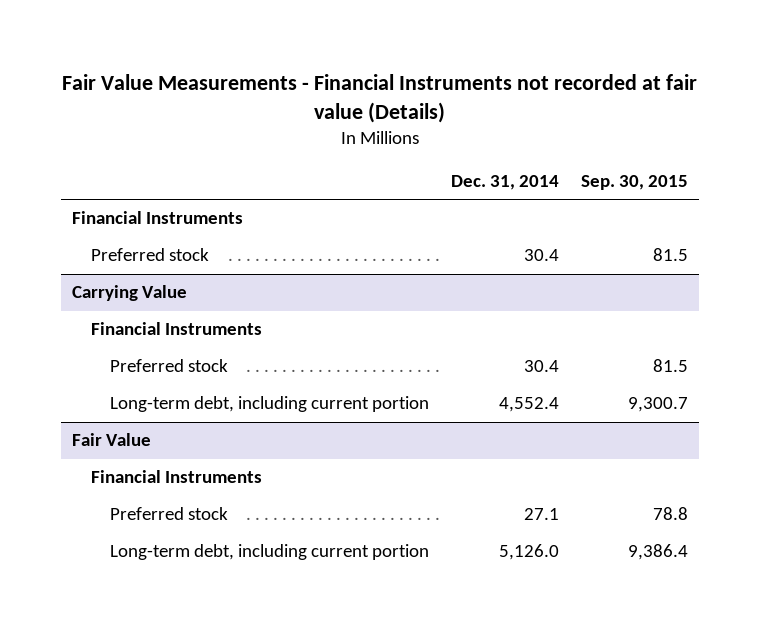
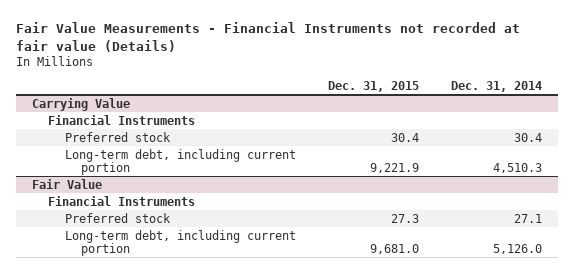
- | Dec. 31, 2014 | Sep. 30, 2015
+ | Dec. 31, 2015 | Dec. 31, 2014
- Financial Instruments
- Preferred stock | 30.4 | 81.5
@ Carrying Value
- Long-term debt, including current portion | 4,552.4 | 9,300.7
+ Long-term debt, including current portion | 9,221.9 | 4,510.3

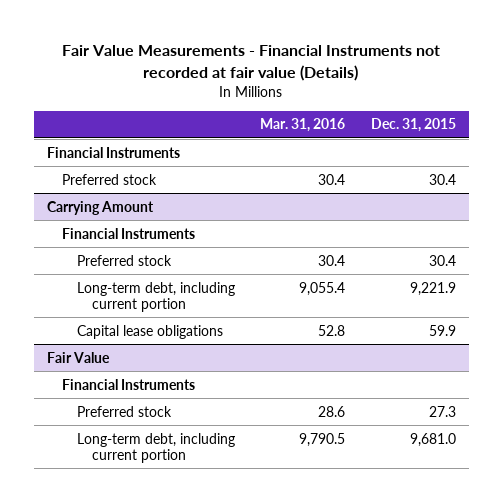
- | Dec. 31, 2015 | Dec. 31, 2014
+ | Mar. 31, 2016 | Dec. 31, 2015
- Carrying Value
+ Carrying Amount
+ Financial Instruments
+ Preferred stock | 30.4 | 30.4
+ Capital lease obligations | 52.8 | 59.9

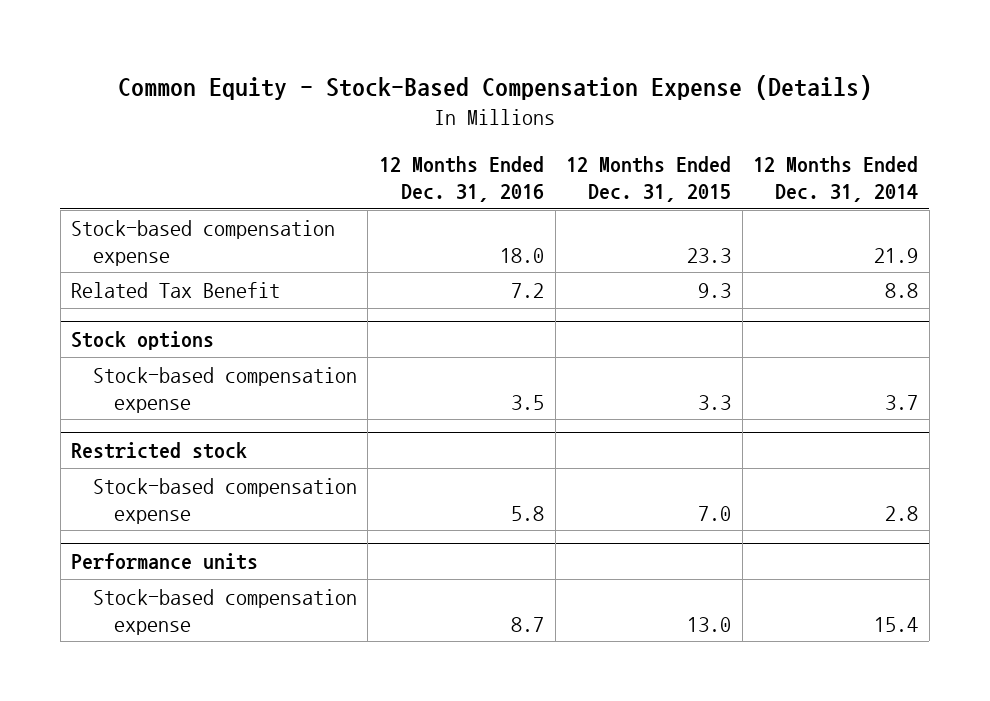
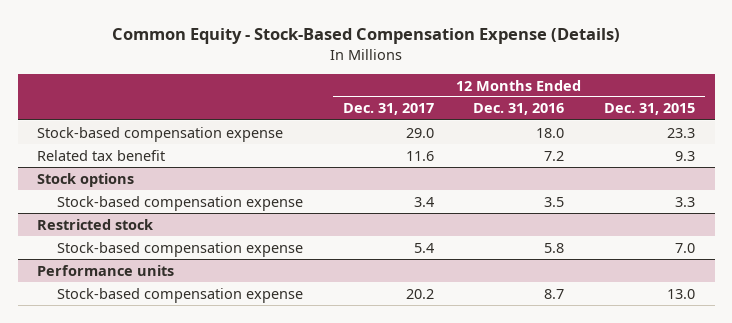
- | 12 Months Ended Dec. 31, 2016 | 12 Months Ended Dec. 31, 2015 | 12 Months Ended Dec. 31, 2014
+ | 12 Months Ended Dec. 31, 2017 | 12 Months Ended Dec. 31, 2016 | 12 Months Ended Dec. 31, 2015
- Related Tax Benefit | 7.2 | 9.3 | 8.8
+ Related tax benefit | 11.6 | 7.2 | 9.3

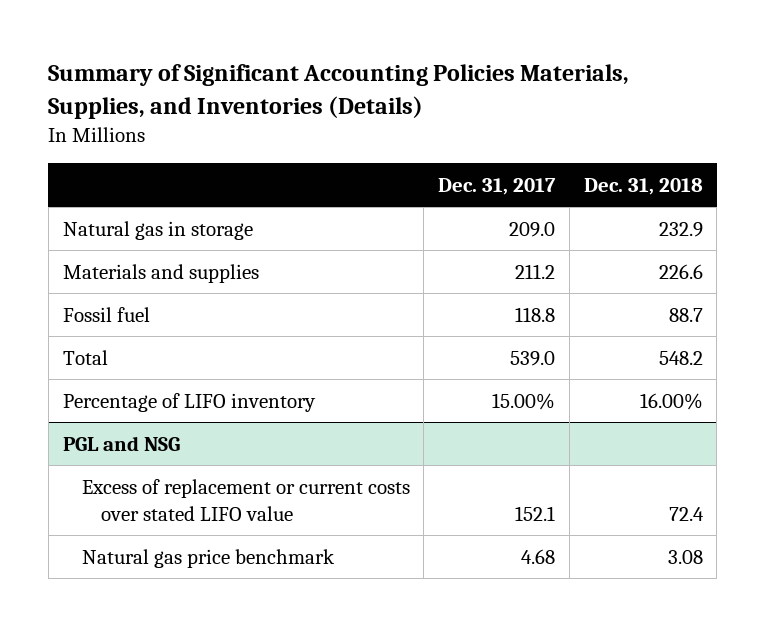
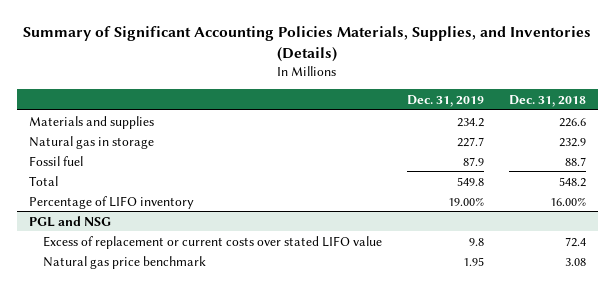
- | Dec. 31, 2017 | Dec. 31, 2018
+ | Dec. 31, 2019 | Dec. 31, 2018
moved down: Natural gas in storage | 227.7 | 232.9

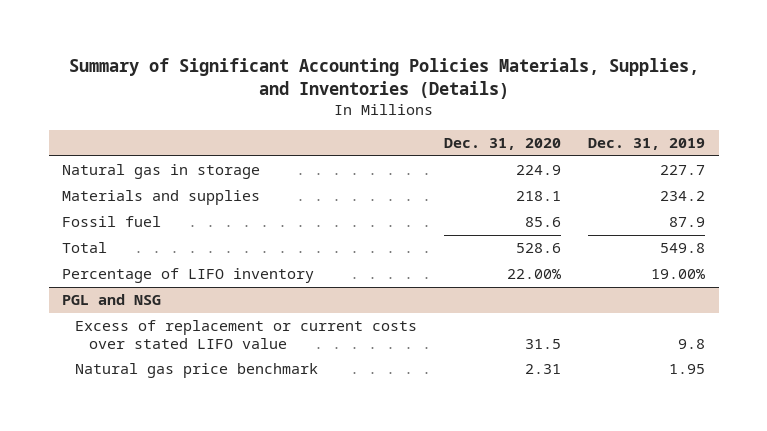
- | Dec. 31, 2019 | Dec. 31, 2018
+ | Dec. 31, 2020 | Dec. 31, 2019
moved down: Materials and supplies | 218.1 | 234.2

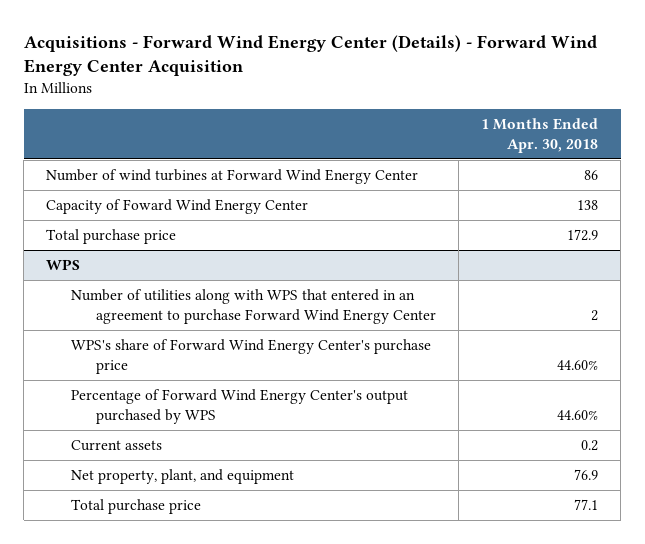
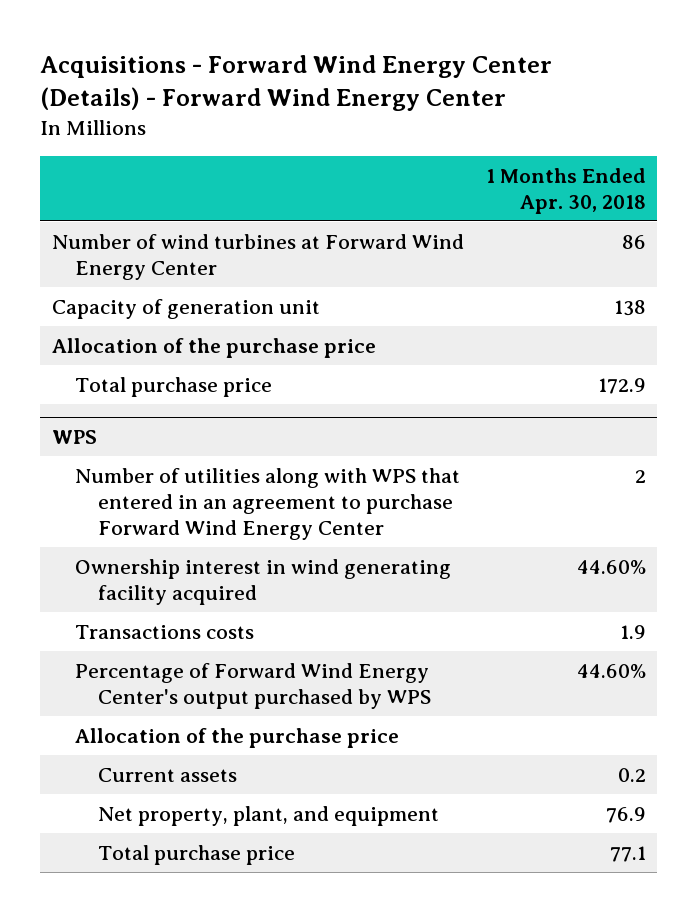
- Acquisitions - Forward Wind Energy Center (Details) - Forward Wind Energy Center Acquisition
+ Acquisitions - Forward Wind Energy Center (Details) - Forward Wind Energy Center
- Capacity of Foward Wind Energy Center | 138
+ Capacity of generation unit | 138
+ Allocation of the purchase price
@ WPS
- WPS's share of Forward Wind Energy Center's purchase price | 44.60%
+ Ownership interest in wind generating facility acquired | 44.60%
+ Transactions costs | 1.9
+ Allocation of the purchase price

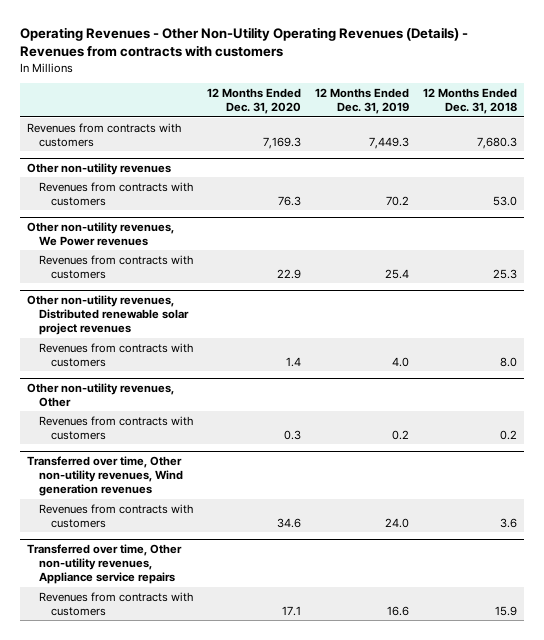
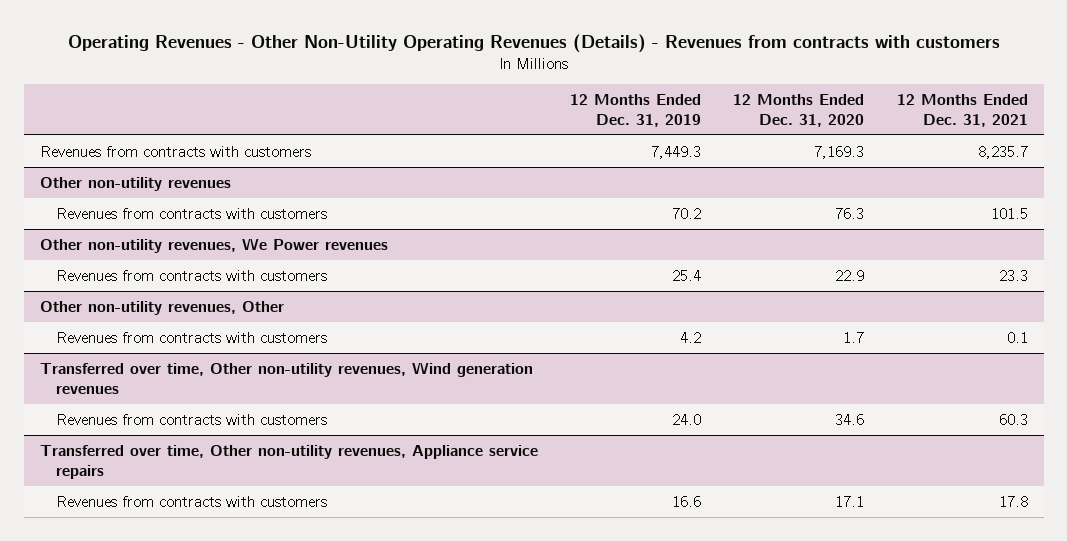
- | 12 Months Ended Dec. 31, 2020 | 12 Months Ended Dec. 31, 2019 | 12 Months Ended Dec. 31, 2018
+ | 12 Months Ended Dec. 31, 2019 | 12 Months Ended Dec. 31, 2020 | 12 Months Ended Dec. 31, 2021
- Other non-utility revenues, Distributed renewable solar project revenues
- Revenues from contracts with customers | 1.4 | 4.0 | 8.0
@ Other non-utility revenues, Other
- Revenues from contracts with customers | 0.3 | 0.2 | 0.2
+ Revenues from contracts with customers | 4.2 | 1.7 | 0.1

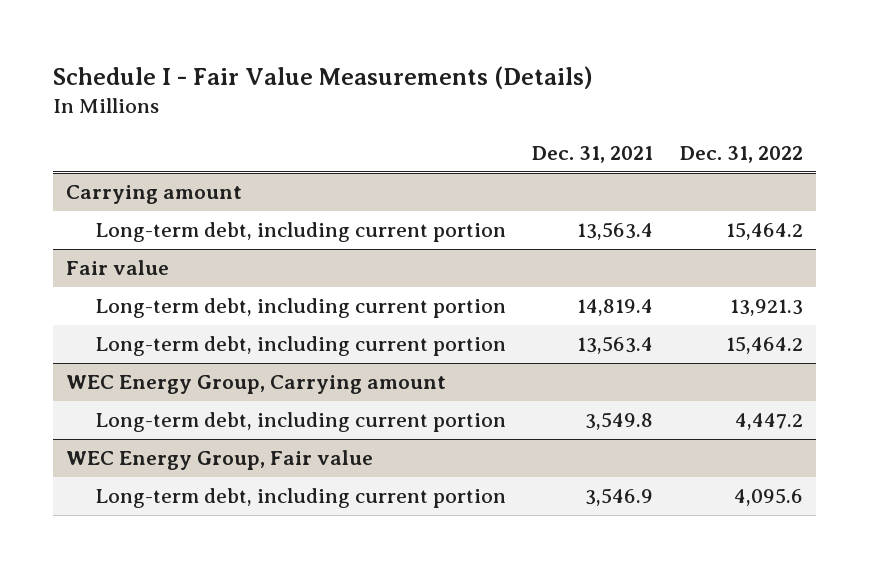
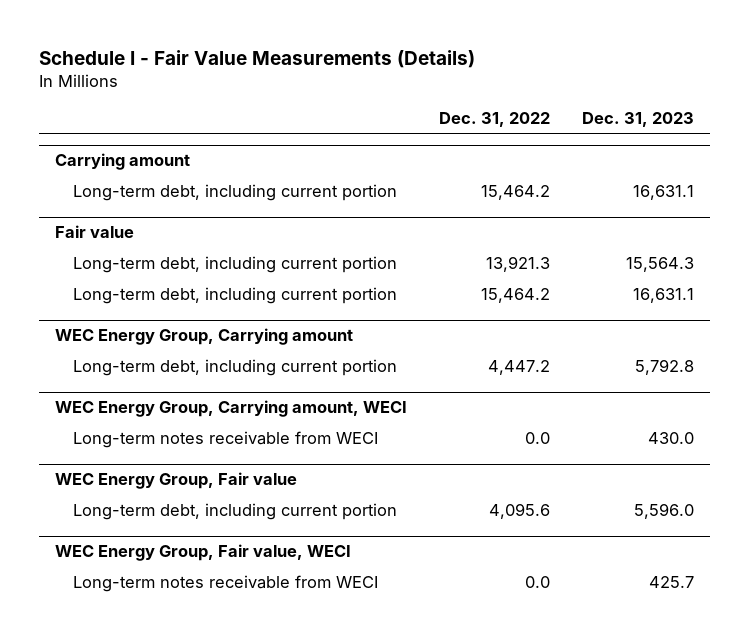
- | Dec. 31, 2021 | Dec. 31, 2022
+ | Dec. 31, 2022 | Dec. 31, 2023
+ WEC Energy Group, Carrying amount, WECI
+ Long-term notes receivable from WECI | 0.0 | 430.0
+ WEC Energy Group, Fair value, WECI
+ Long-term notes receivable from WECI | 0.0 | 425.7

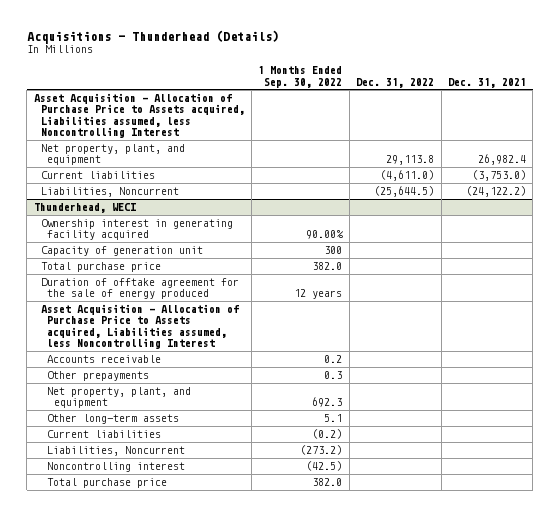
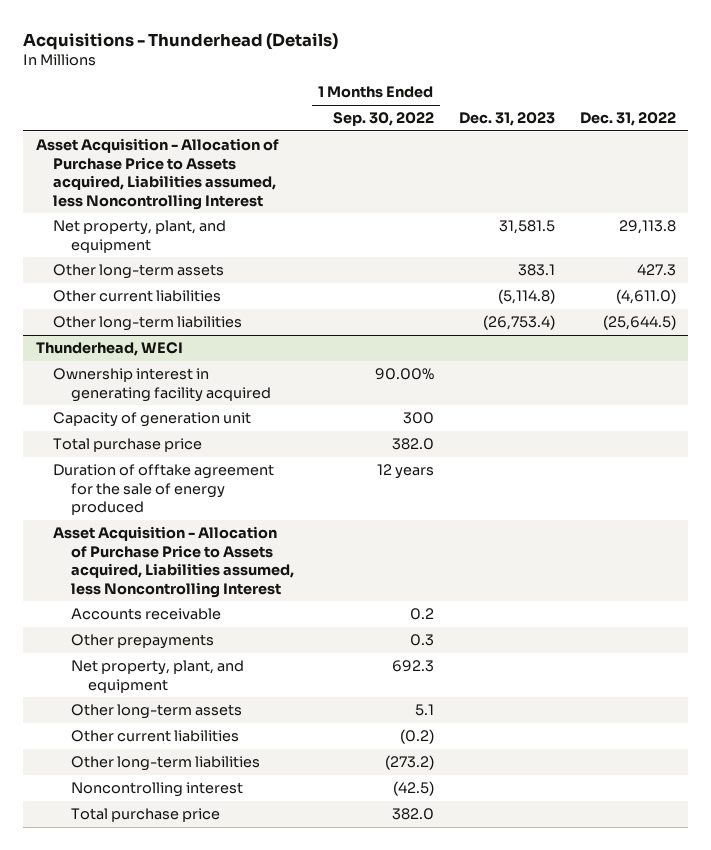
- | 1 Months Ended Sep. 30, 2022 | Dec. 31, 2022 | Dec. 31, 2021
+ | 1 Months Ended Sep. 30, 2022 | Dec. 31, 2023 | Dec. 31, 2022
- Current liabilities | | (4,611.0) | (3,753.0)
- Liabilities, Noncurrent | | (25,644.5) | (24,122.2)
+ Other long-term assets | | 383.1 | 427.3
+ Other current liabilities | | (5,114.8) | (4,611.0)
+ Other long-term liabilities | | (26,753.4) | (25,644.5)
@ Thunderhead, WECI
- Current liabilities | (0.2) | |
- Liabilities, Noncurrent | (273.2) | |
+ Other current liabilities | (0.2) | |
+ Other long-term liabilities | (273.2) | |

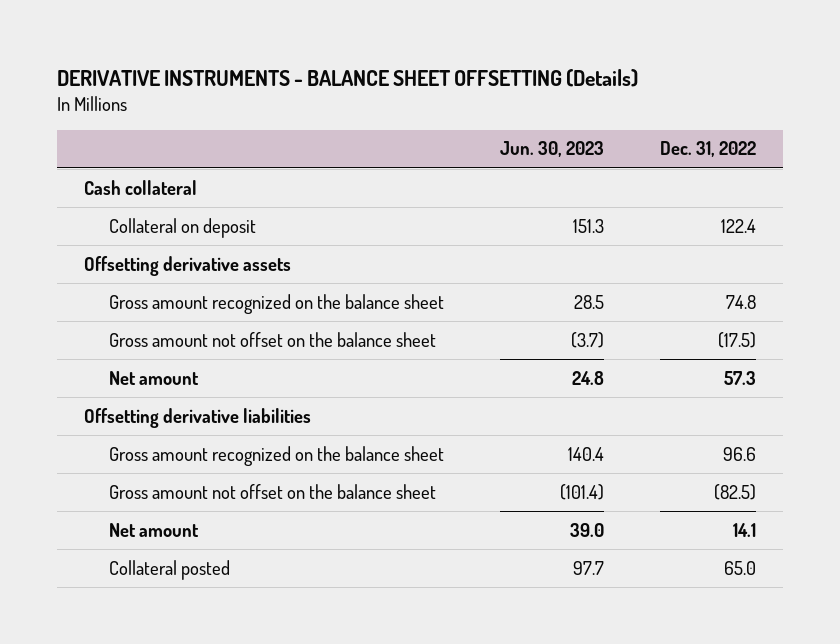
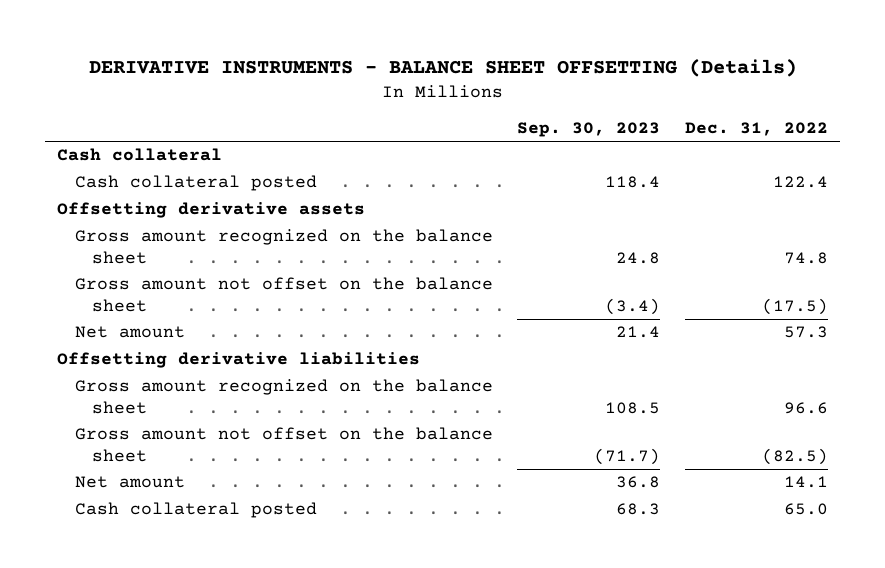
- | Jun. 30, 2023 | Dec. 31, 2022
+ | Sep. 30, 2023 | Dec. 31, 2022
- Collateral on deposit | 151.3 | 122.4
+ Cash collateral posted | 118.4 | 122.4
- Collateral posted | 97.7 | 65.0
+ Cash collateral posted | 68.3 | 65.0

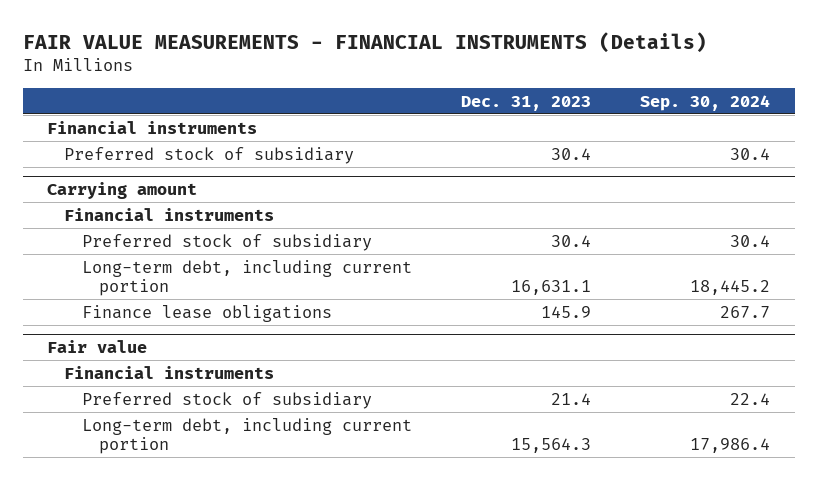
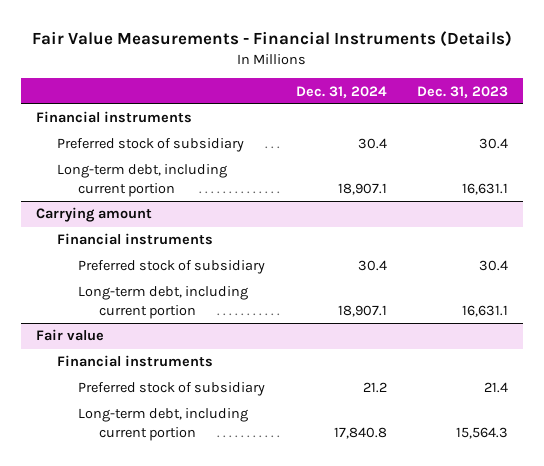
- FAIR VALUE MEASUREMENTS - FINANCIAL INSTRUMENTS (Details)
+ Fair Value Measurements - Financial Instruments (Details)
- | Dec. 31, 2023 | Sep. 30, 2024
+ | Dec. 31, 2024 | Dec. 31, 2023
+ Long-term debt, including current portion | 18,907.1 | 16,631.1
@ Carrying amount
- Finance lease obligations | 145.9 | 267.7

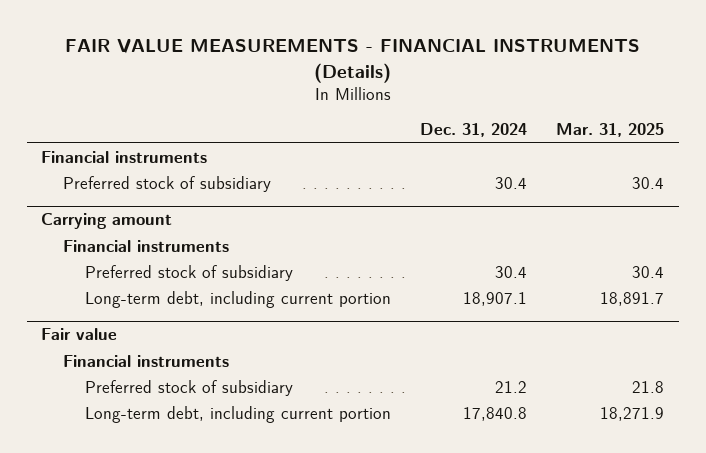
- Fair Value Measurements - Financial Instruments (Details)
+ FAIR VALUE MEASUREMENTS - FINANCIAL INSTRUMENTS (Details)
- | Dec. 31, 2024 | Dec. 31, 2023
+ | Dec. 31, 2024 | Mar. 31, 2025
- Long-term debt, including current portion | 18,907.1 | 16,631.1

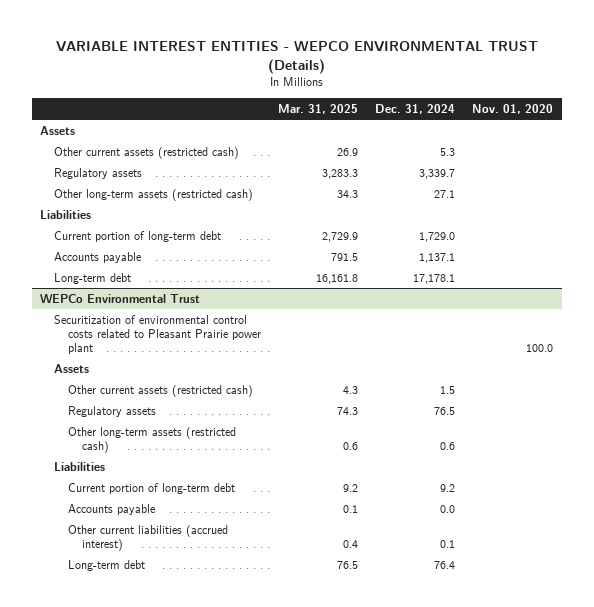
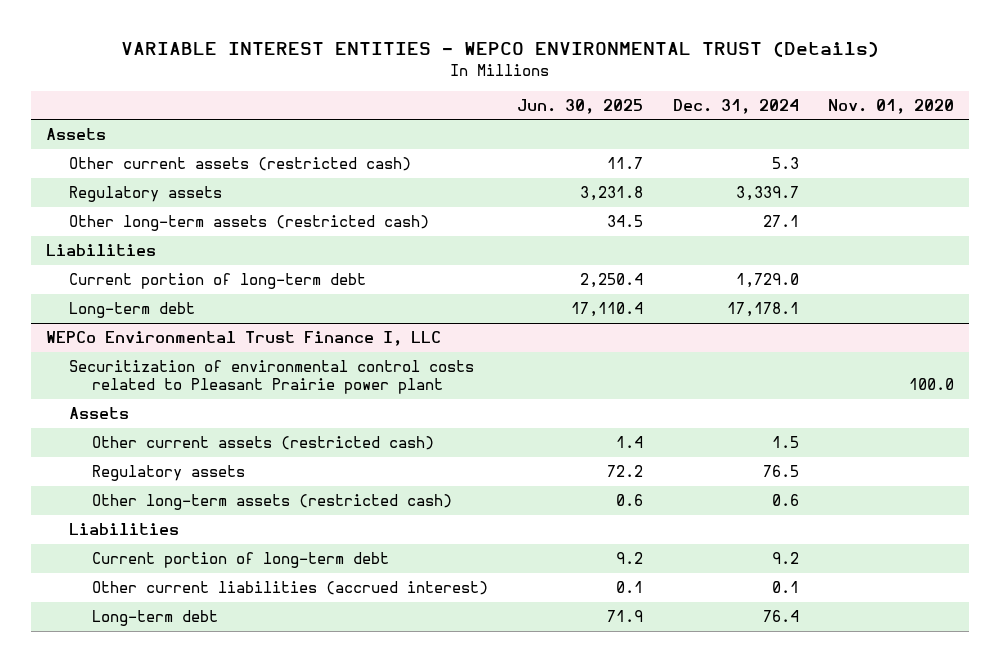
- | Mar. 31, 2025 | Dec. 31, 2024 | Nov. 01, 2020
+ | Jun. 30, 2025 | Dec. 31, 2024 | Nov. 01, 2020
- Accounts payable | 791.5 | 1,137.1 |
- WEPCo Environmental Trust
+ WEPCo Environmental Trust Finance I, LLC
- Accounts payable | 0.1 | 0.0 |

